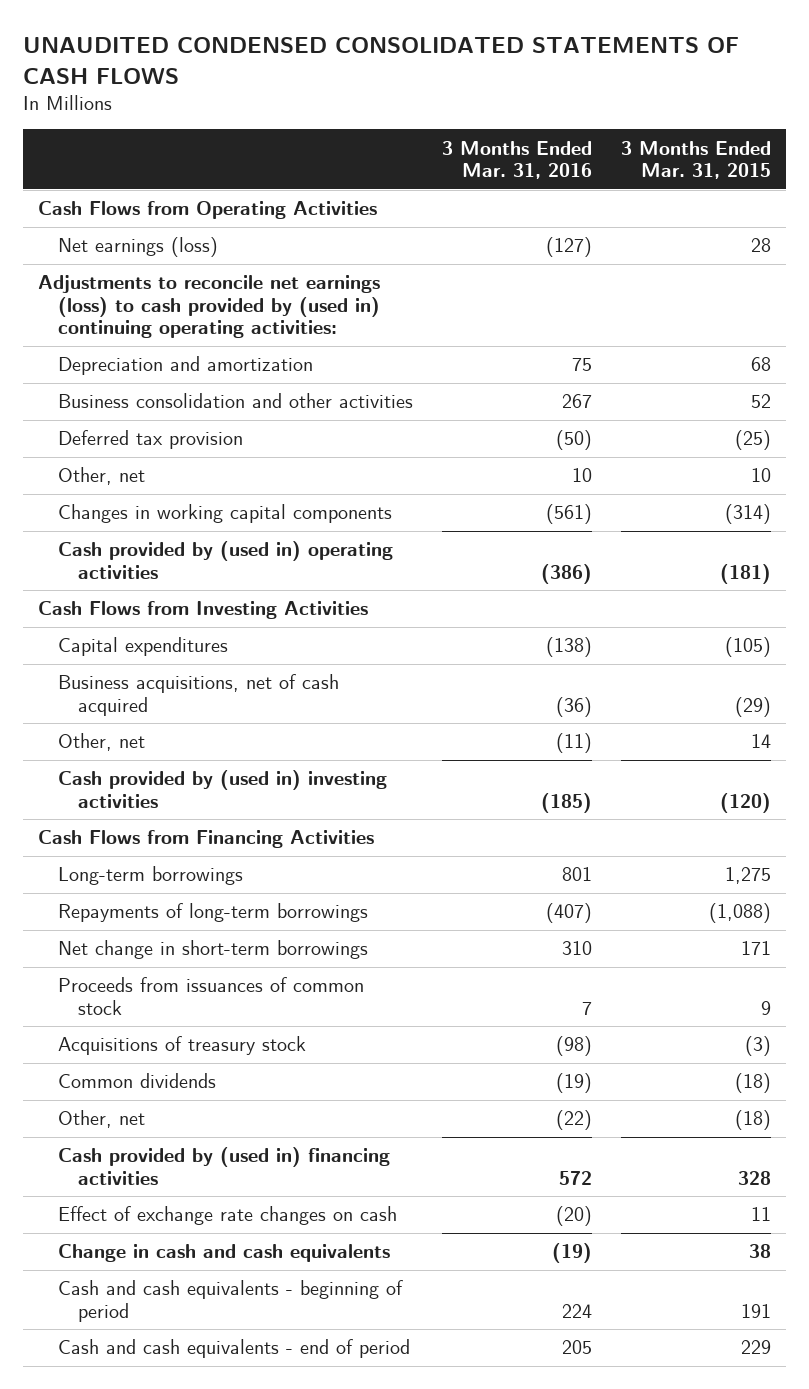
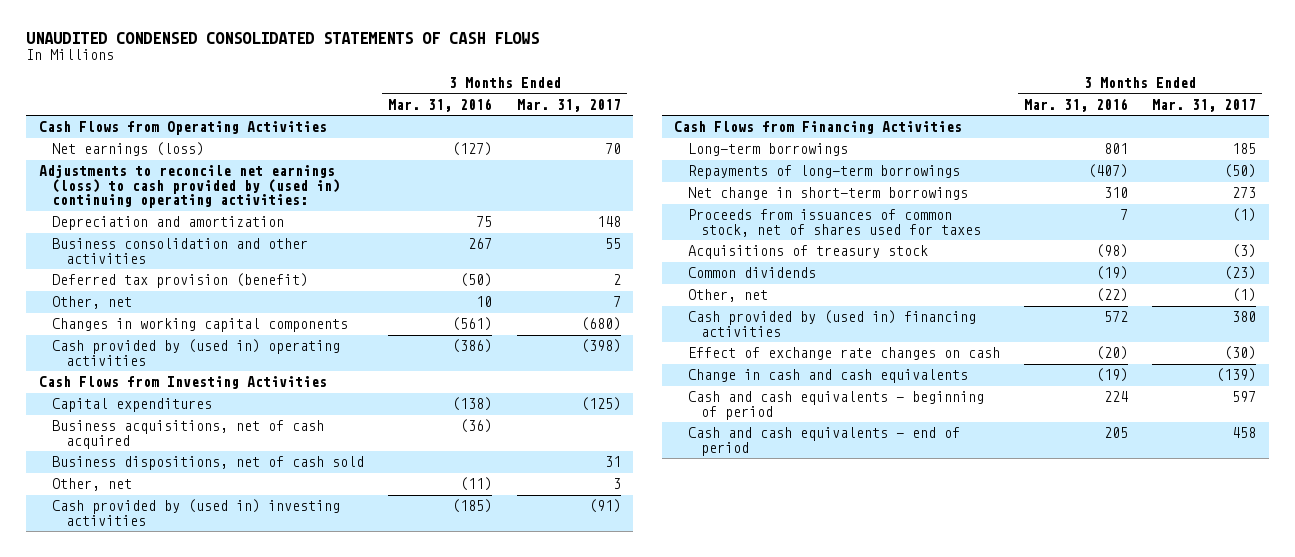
- | 3 Months Ended Mar. 31, 2016 | 3 Months Ended Mar. 31, 2015
+ | 3 Months Ended Mar. 31, 2016 | 3 Months Ended Mar. 31, 2017
- Deferred tax provision | (50) | (25)
+ Deferred tax provision (benefit) | (50) | 2
+ Business dispositions, net of cash sold | | 31
- Proceeds from issuances of common stock | 7 | 9
+ Proceeds from issuances of common stock, net of shares used for taxes | 7 | (1)

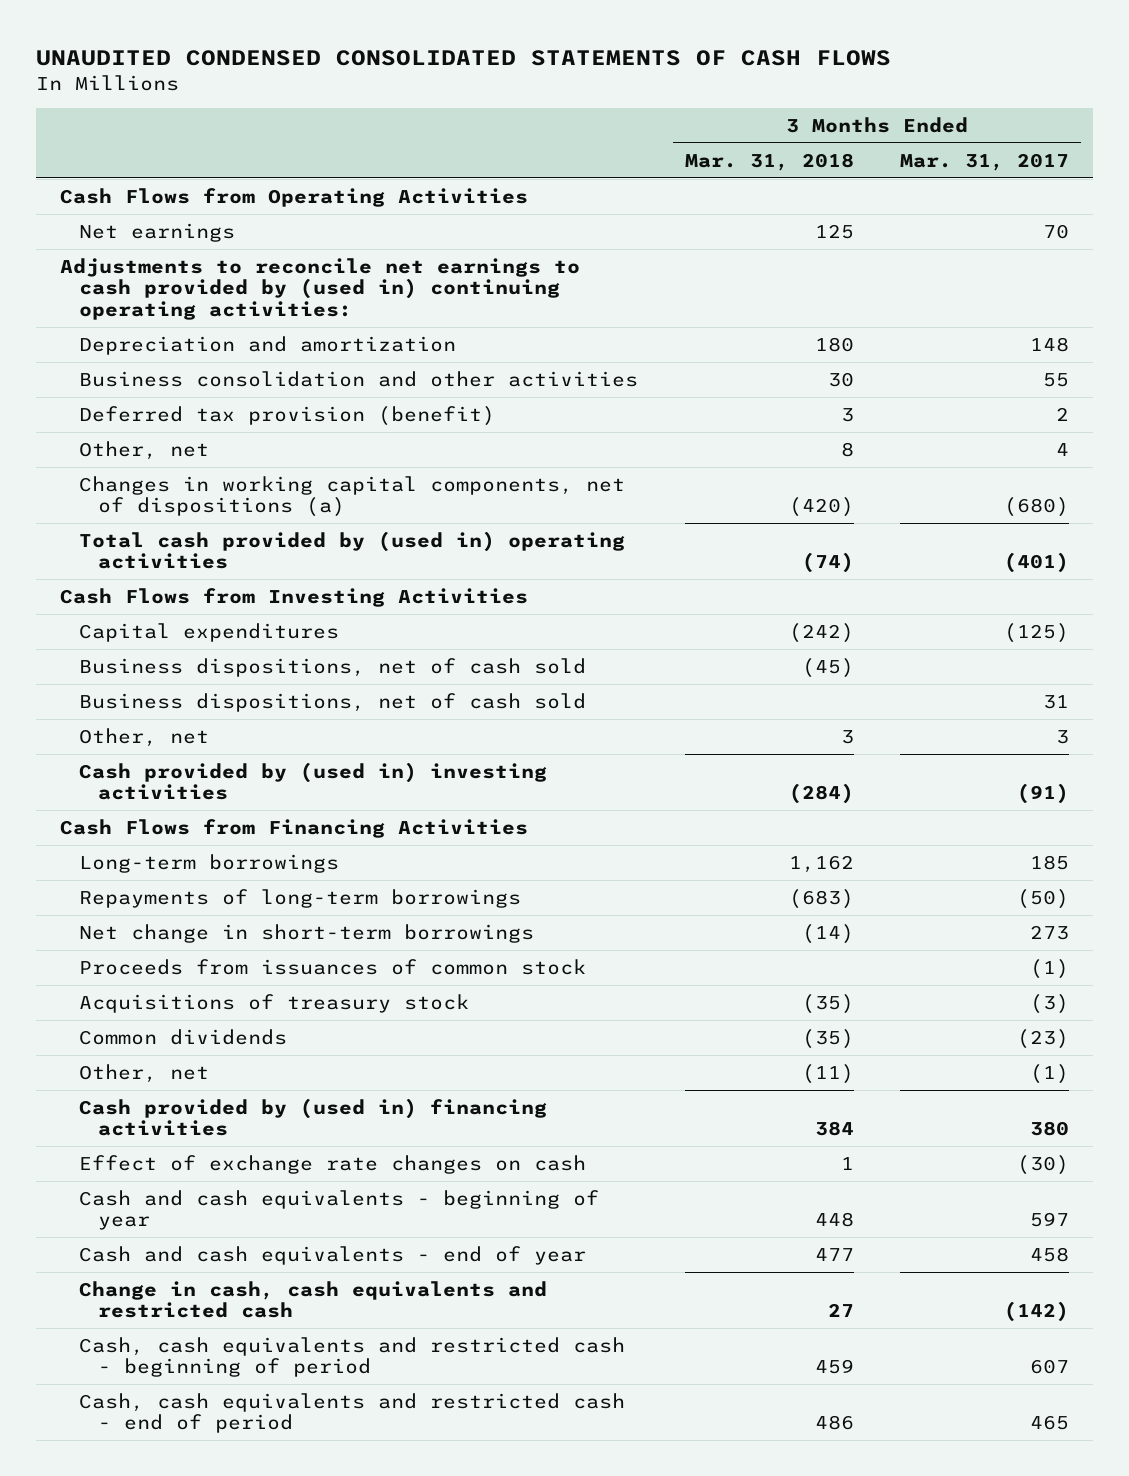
- | 3 Months Ended Mar. 31, 2016 | 3 Months Ended Mar. 31, 2017
+ | 3 Months Ended Mar. 31, 2018 | 3 Months Ended Mar. 31, 2017
- Net earnings (loss) | (127) | 70
- Adjustments to reconcile net earnings (loss) to cash provided by (used in) continuing operating activities:
+ Net earnings | 125 | 70
+ Adjustments to reconcile net earnings to cash provided by (used in) continuing operating activities:
- Other, net | 10 | 7
- Changes in working capital components | (561) | (680)
- Cash provided by (used in) operating activities | (386) | (398)
+ Other, net | 8 | 4
+ Changes in working capital components, net of dispositions (a) | (420) | (680)
+ Total cash provided by (used in) operating activities | (74) | (401)
- Business acquisitions, net of cash acquired | (36) |
+ Business dispositions, net of cash sold | (45) |
- Proceeds from issuances of common stock, net of shares used for taxes | 7 | (1)
+ Proceeds from issuances of common stock | | (1)
- Change in cash and cash equivalents | (19) | (139)
- Cash and cash equivalents - beginning of period | 224 | 597
- Cash and cash equivalents - end of period | 205 | 458
+ Cash and cash equivalents - beginning of year | 448 | 597
+ Cash and cash equivalents - end of year | 477 | 458
+ Change in cash, cash equivalents and restricted cash | 27 | (142)
+ Cash, cash equivalents and restricted cash - beginning of period | 459 | 607
+ Cash, cash equivalents and restricted cash - end of period | 486 | 465

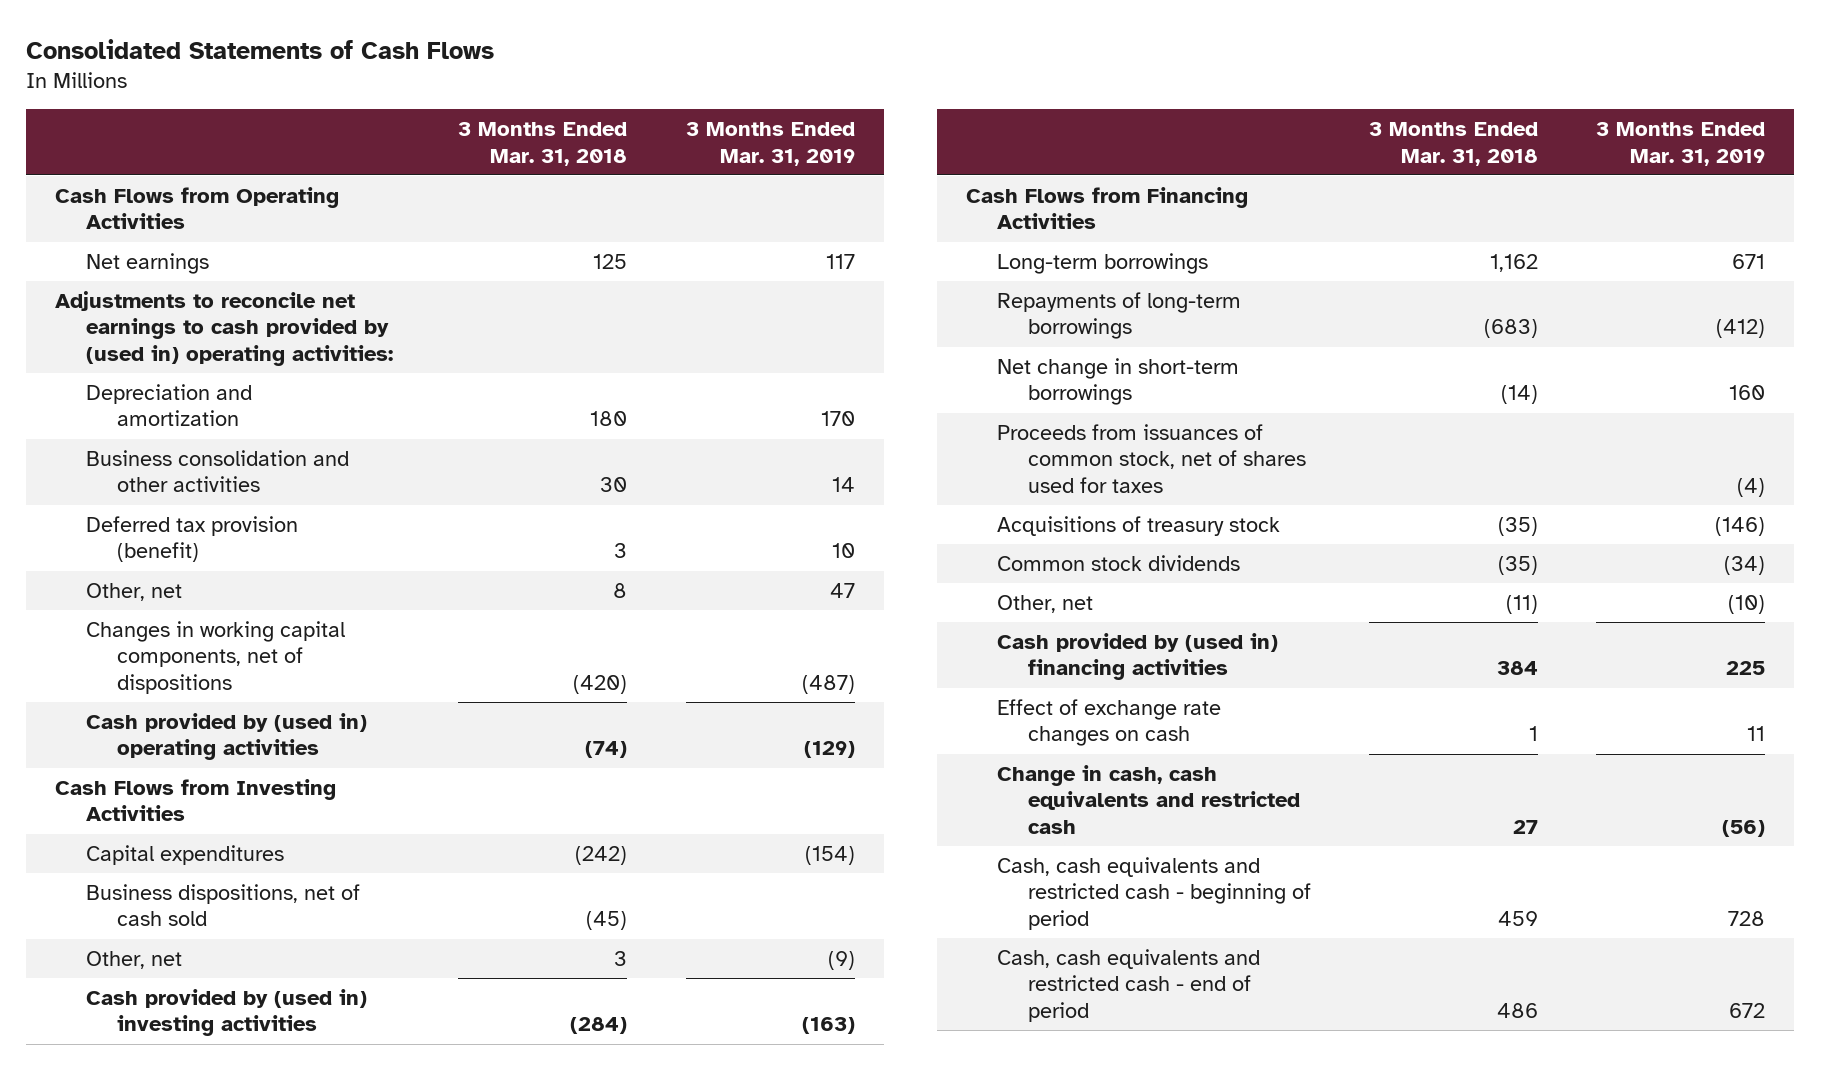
- UNAUDITED CONDENSED CONSOLIDATED STATEMENTS OF CASH FLOWS
+ Consolidated Statements of Cash Flows
- | 3 Months Ended Mar. 31, 2018 | 3 Months Ended Mar. 31, 2017
+ | 3 Months Ended Mar. 31, 2018 | 3 Months Ended Mar. 31, 2019
- Adjustments to reconcile net earnings to cash provided by (used in) continuing operating activities:
+ Adjustments to reconcile net earnings to cash provided by (used in) operating activities:
- Changes in working capital components, net of dispositions (a) | (420) | (680)
- Total cash provided by (used in) operating activities | (74) | (401)
+ Changes in working capital components, net of dispositions | (420) | (487)
+ Cash provided by (used in) operating activities | (74) | (129)
- Business dispositions, net of cash sold | | 31
- Proceeds from issuances of common stock | | (1)
+ Proceeds from issuances of common stock, net of shares used for taxes | | (4)
- Common dividends | (35) | (23)
+ Common stock dividends | (35) | (34)
- Cash and cash equivalents - beginning of year | 448 | 597
- Cash and cash equivalents - end of year | 477 | 458

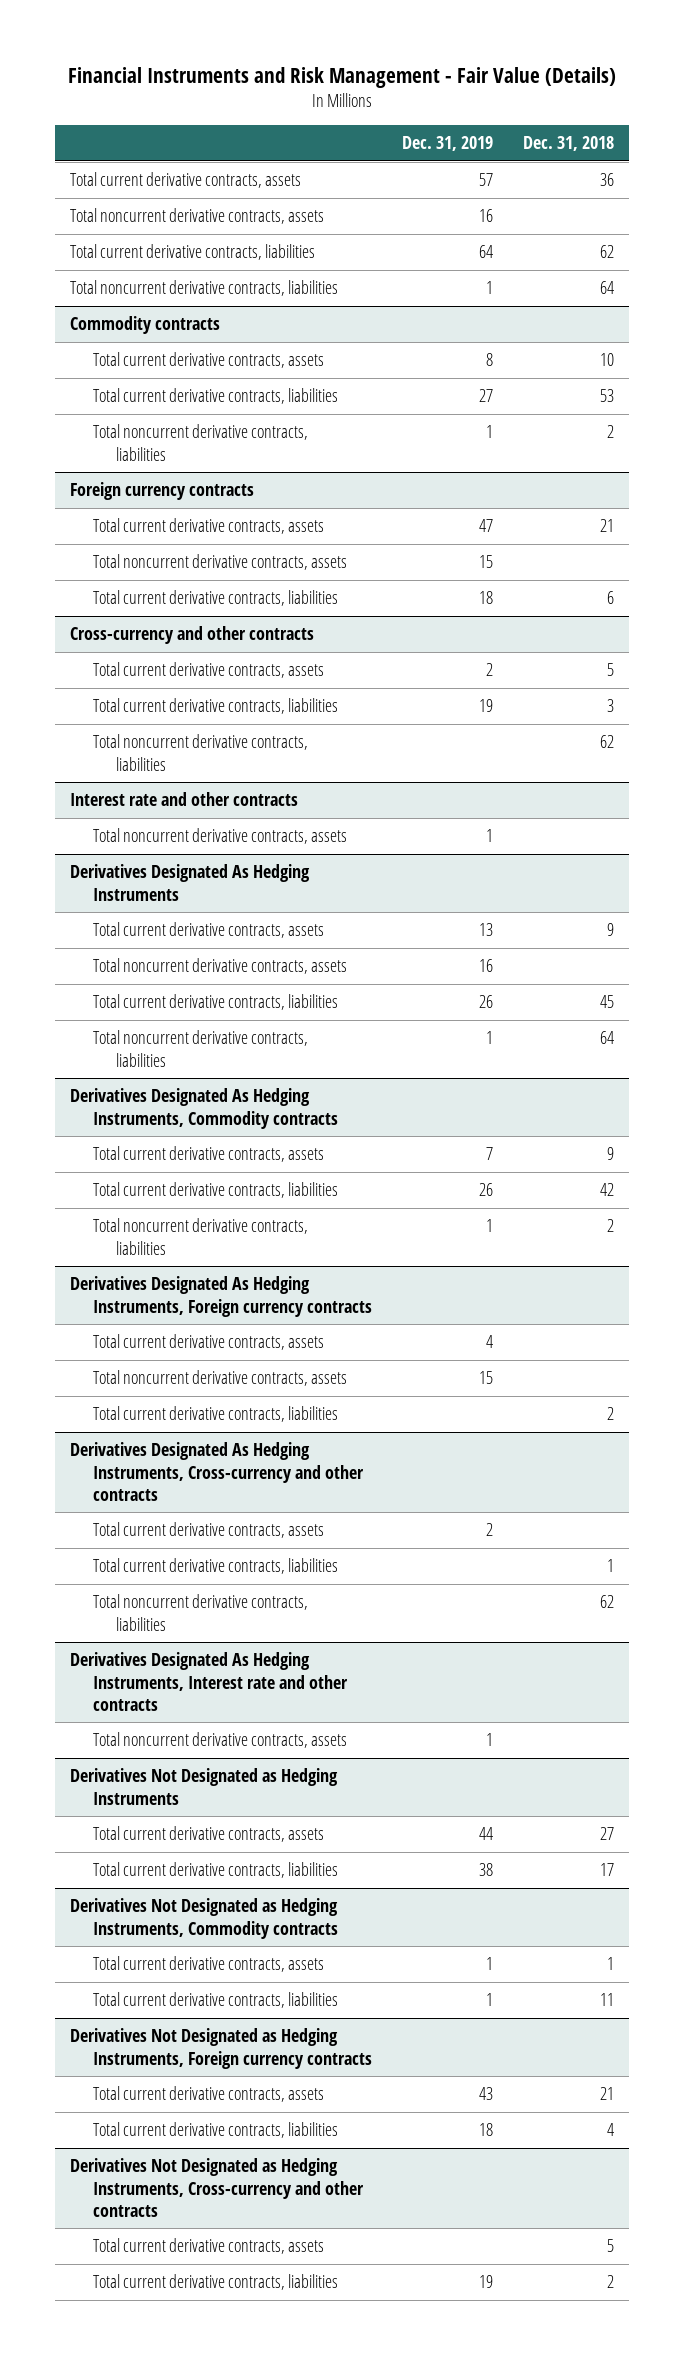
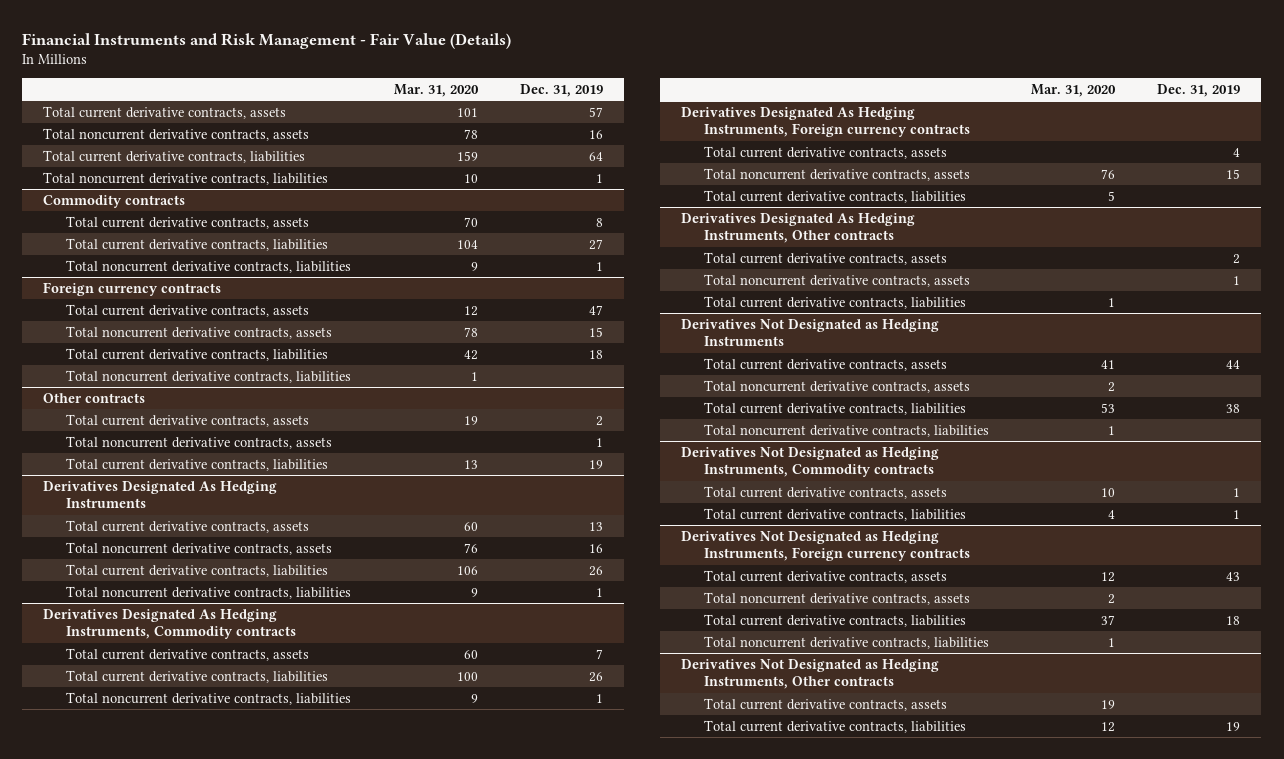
- | Dec. 31, 2019 | Dec. 31, 2018
+ | Mar. 31, 2020 | Dec. 31, 2019
- Cross-currency and other contracts
- Total current derivative contracts, assets | 2 | 5
- Total current derivative contracts, liabilities | 19 | 3
- Interest rate and other contracts
+ Other contracts
+ Total current derivative contracts, assets | 19 | 2
+ Total current derivative contracts, liabilities | 13 | 19
- Derivatives Designated As Hedging Instruments, Cross-currency and other contracts
+ Derivatives Designated As Hedging Instruments, Other contracts
- Total current derivative contracts, liabilities | | 1
- Total noncurrent derivative contracts, liabilities | | 62
- Derivatives Designated As Hedging Instruments, Interest rate and other contracts
+ Total current derivative contracts, liabilities | 1 |
@ Derivatives Not Designated as Hedging Instruments
+ Total noncurrent derivative contracts, assets | 2 |
+ Total noncurrent derivative contracts, liabilities | 1 |
@ Derivatives Not Designated as Hedging Instruments, Foreign currency contracts
+ Total noncurrent derivative contracts, assets | 2 |
- Derivatives Not Designated as Hedging Instruments, Cross-currency and other contracts
@ Derivatives Not Designated as Hedging Instruments, Foreign currency contracts
+ Total noncurrent derivative contracts, liabilities | 1 |
+ Derivatives Not Designated as Hedging Instruments, Other contracts

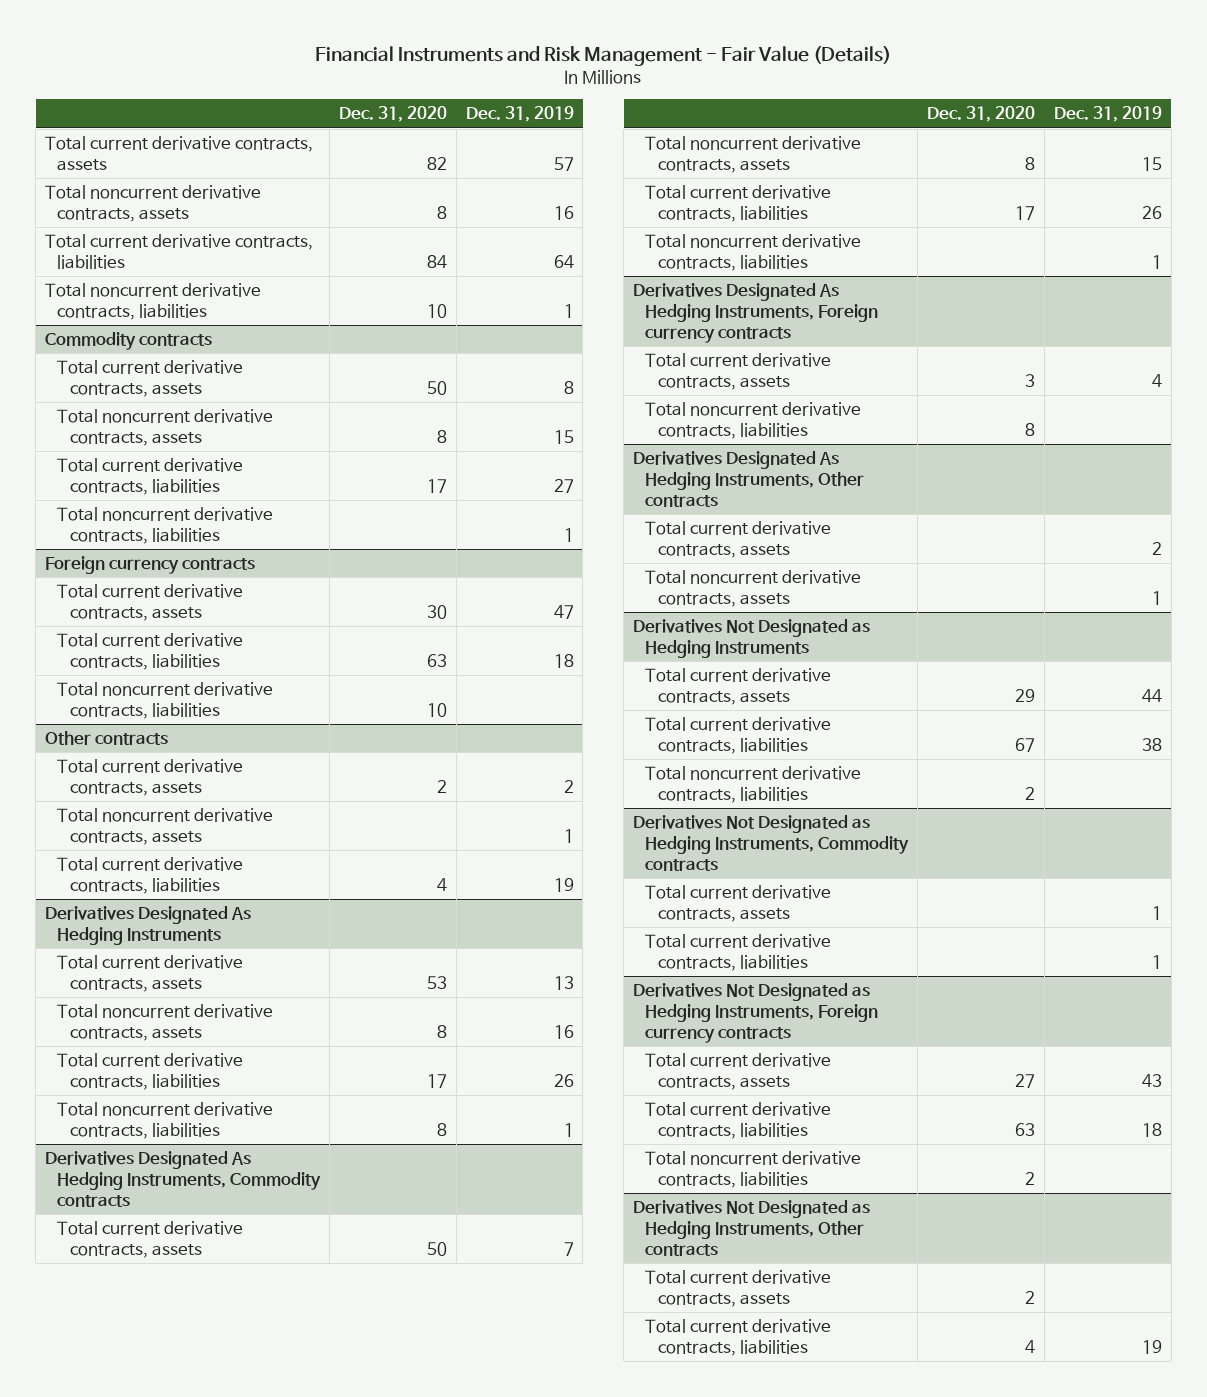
- | Mar. 31, 2020 | Dec. 31, 2019
+ | Dec. 31, 2020 | Dec. 31, 2019
@ Commodity contracts
+ Total noncurrent derivative contracts, assets | 8 | 15
@ Foreign currency contracts
- Total noncurrent derivative contracts, assets | 78 | 15
@ Derivatives Designated As Hedging Instruments, Commodity contracts
+ Total noncurrent derivative contracts, assets | 8 | 15
@ Derivatives Designated As Hedging Instruments, Foreign currency contracts
- Total noncurrent derivative contracts, assets | 76 | 15
- Total current derivative contracts, liabilities | 5 |
+ Total noncurrent derivative contracts, liabilities | 8 |
@ Derivatives Designated As Hedging Instruments, Other contracts
- Total current derivative contracts, liabilities | 1 |
@ Derivatives Not Designated as Hedging Instruments
- Total noncurrent derivative contracts, assets | 2 |
@ Derivatives Not Designated as Hedging Instruments, Foreign currency contracts
- Total noncurrent derivative contracts, assets | 2 |

